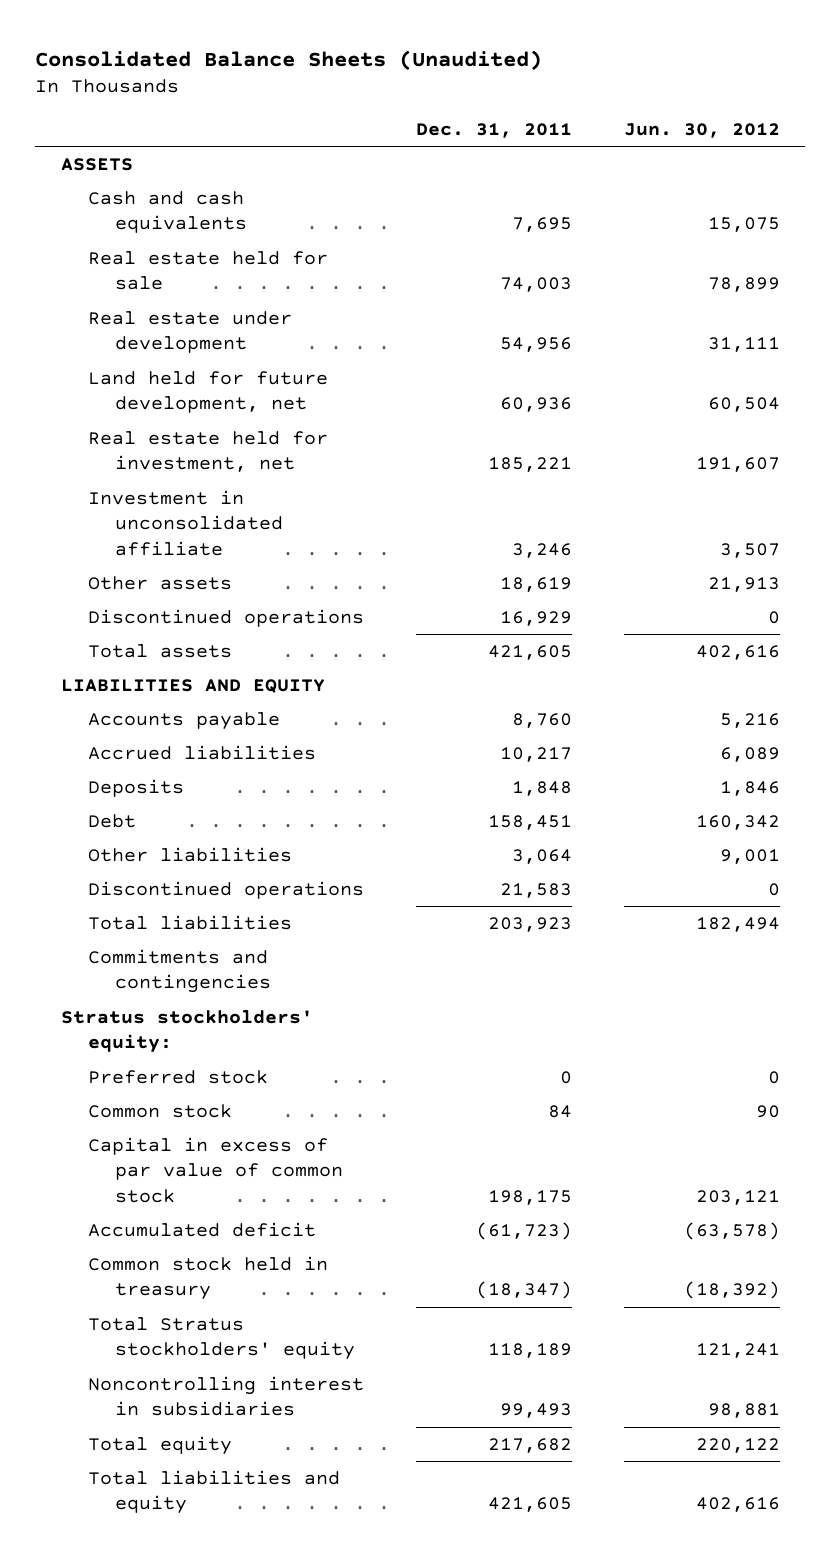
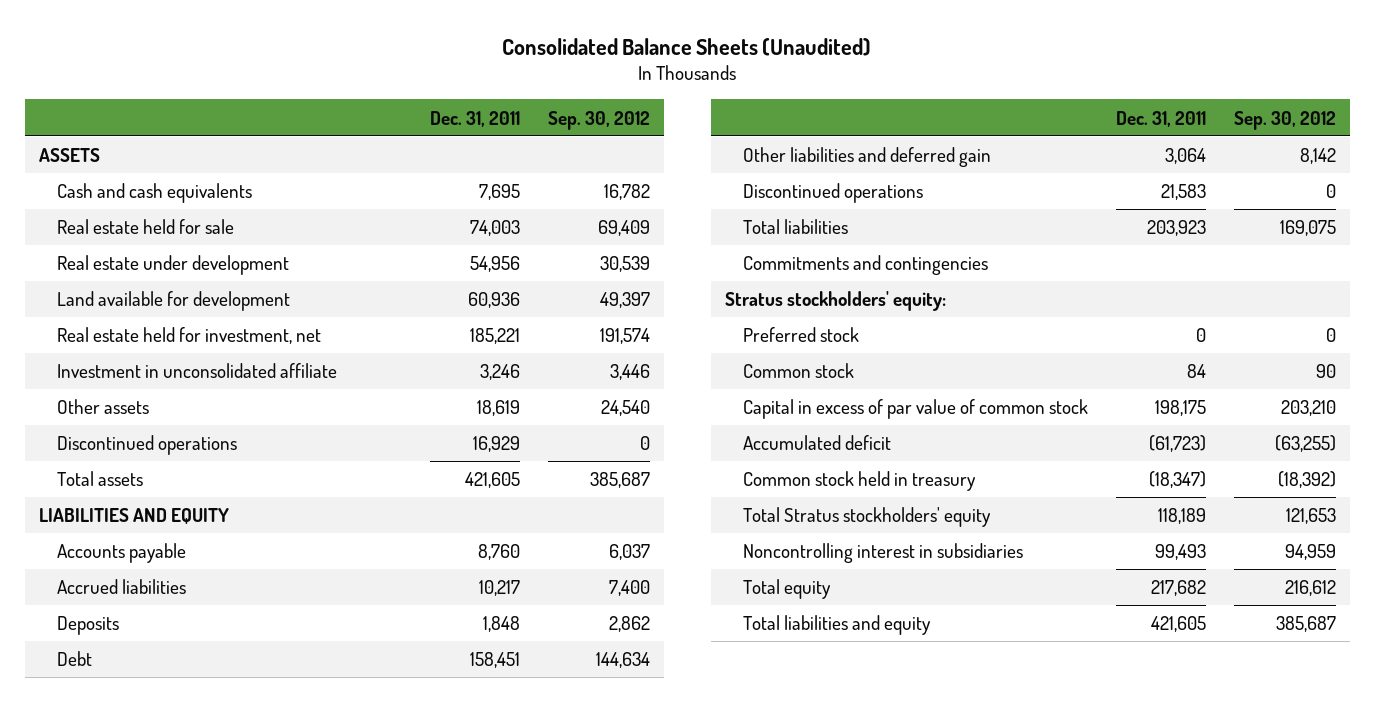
- | Dec. 31, 2011 | Jun. 30, 2012
+ | Dec. 31, 2011 | Sep. 30, 2012
- Land held for future development, net | 60,936 | 60,504
+ Land available for development | 60,936 | 49,397
- Other liabilities | 3,064 | 9,001
+ Other liabilities and deferred gain | 3,064 | 8,142

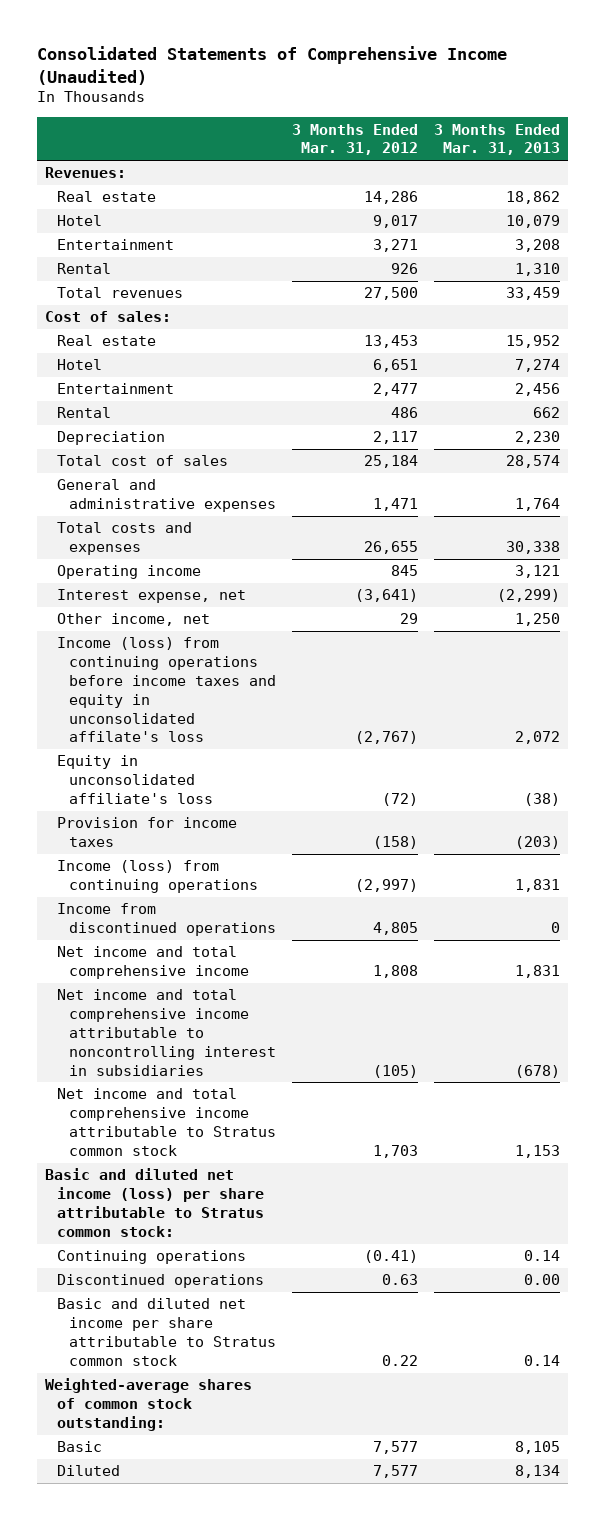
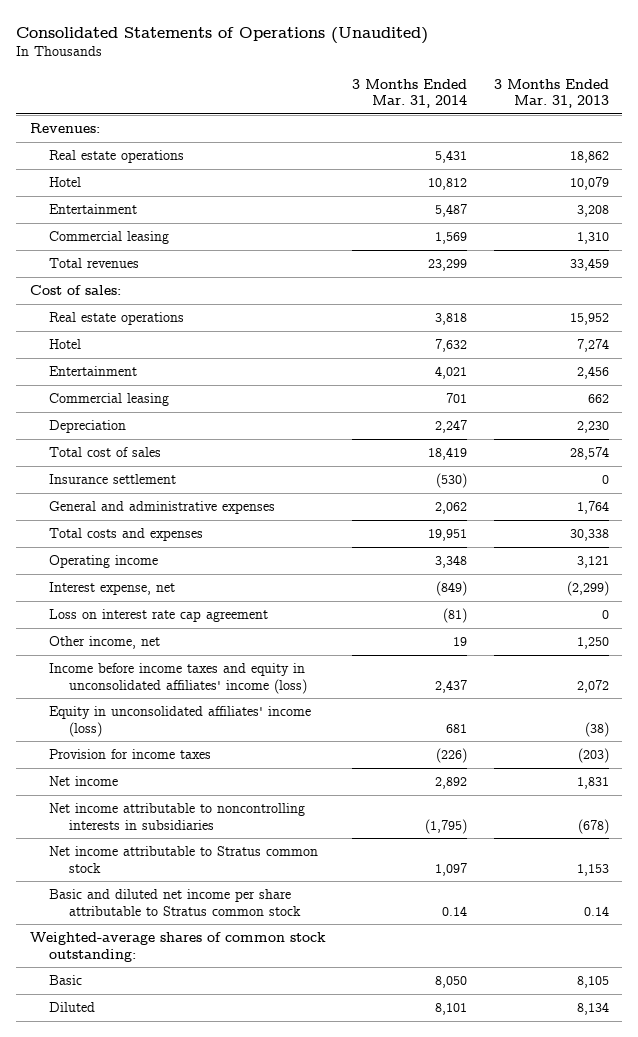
- Consolidated Statements of Comprehensive Income (Unaudited)
+ Consolidated Statements of Operations (Unaudited)
- | 3 Months Ended Mar. 31, 2012 | 3 Months Ended Mar. 31, 2013
+ | 3 Months Ended Mar. 31, 2014 | 3 Months Ended Mar. 31, 2013
- Real estate | 14,286 | 18,862
+ Real estate operations | 5,431 | 18,862
- Rental | 926 | 1,310
+ Commercial leasing | 1,569 | 1,310
- Real estate | 13,453 | 15,952
+ Real estate operations | 3,818 | 15,952
- Rental | 486 | 662
+ Commercial leasing | 701 | 662
+ Insurance settlement | (530) | 0
+ Loss on interest rate cap agreement | (81) | 0
- Income (loss) from continuing operations before income taxes and equity in unconsolidated affilate's loss | (2,767) | 2,072
- Equity in unconsolidated affiliate's loss | (72) | (38)
+ Income before income taxes and equity in unconsolidated affiliates' income (loss) | 2,437 | 2,072
+ Equity in unconsolidated affiliates' income (loss) | 681 | (38)
- Income (loss) from continuing operations | (2,997) | 1,831
- Income from discontinued operations | 4,805 | 0
- Net income and total comprehensive income | 1,808 | 1,831
- Net income and total comprehensive income attributable to noncontrolling interest in subsidiaries | (105) | (678)
- Net income and total comprehensive income attributable to Stratus common stock | 1,703 | 1,153
- Basic and diluted net income (loss) per share attributable to Stratus common stock:
- Continuing operations | (0.41) | 0.14
- Discontinued operations | 0.63 | 0.00
+ Net income | 2,892 | 1,831
+ Net income attributable to noncontrolling interests in subsidiaries | (1,795) | (678)
+ Net income attributable to Stratus common stock | 1,097 | 1,153

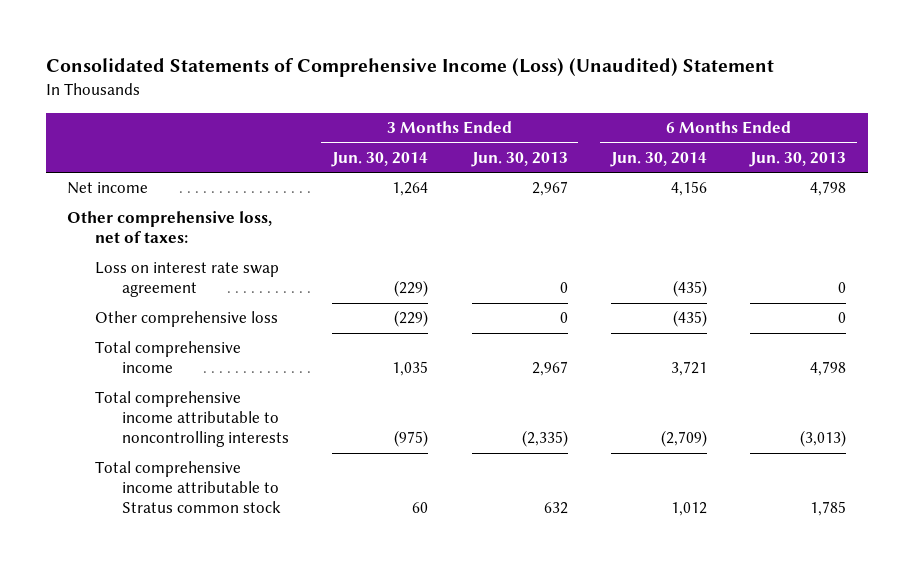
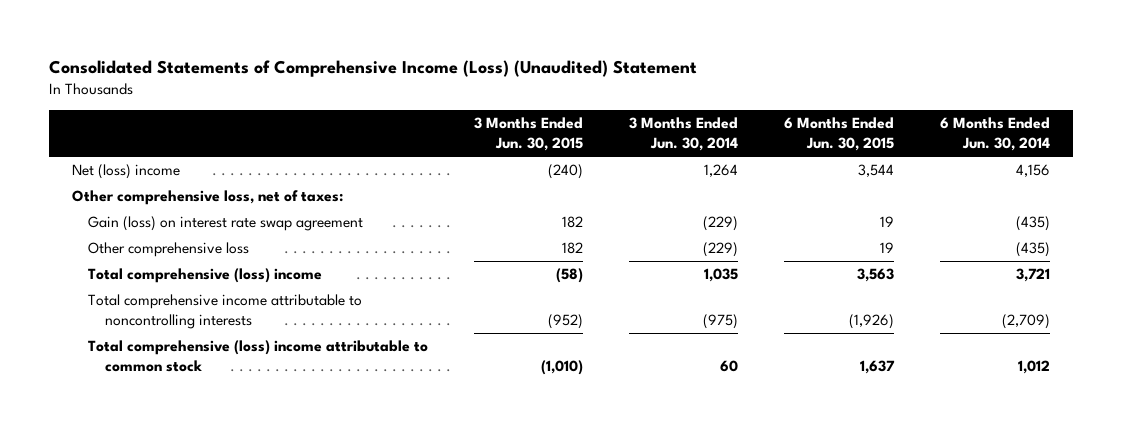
- | 3 Months Ended Jun. 30, 2014 | 3 Months Ended Jun. 30, 2013 | 6 Months Ended Jun. 30, 2014 | 6 Months Ended Jun. 30, 2013
+ | 3 Months Ended Jun. 30, 2015 | 3 Months Ended Jun. 30, 2014 | 6 Months Ended Jun. 30, 2015 | 6 Months Ended Jun. 30, 2014
- Net income | 1,264 | 2,967 | 4,156 | 4,798
+ Net (loss) income | (240) | 1,264 | 3,544 | 4,156
- Loss on interest rate swap agreement | (229) | 0 | (435) | 0
+ Gain (loss) on interest rate swap agreement | 182 | (229) | 19 | (435)
- Total comprehensive income | 1,035 | 2,967 | 3,721 | 4,798
+ Total comprehensive (loss) income | (58) | 1,035 | 3,563 | 3,721
- Total comprehensive income attributable to Stratus common stock | 60 | 632 | 1,012 | 1,785
+ Total comprehensive (loss) income attributable to common stock | (1,010) | 60 | 1,637 | 1,012

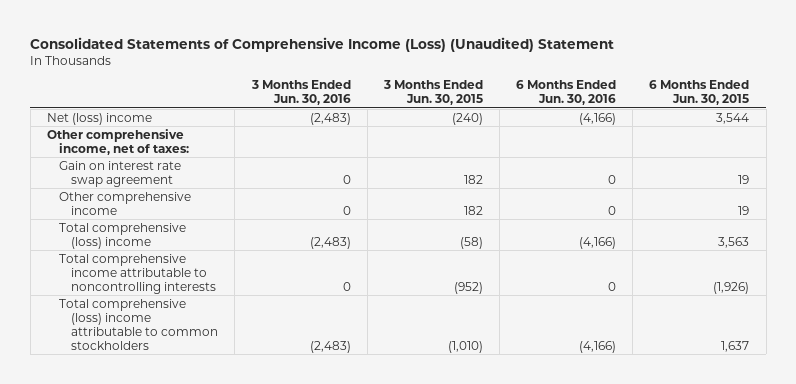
- | 3 Months Ended Jun. 30, 2015 | 3 Months Ended Jun. 30, 2014 | 6 Months Ended Jun. 30, 2015 | 6 Months Ended Jun. 30, 2014
+ | 3 Months Ended Jun. 30, 2016 | 3 Months Ended Jun. 30, 2015 | 6 Months Ended Jun. 30, 2016 | 6 Months Ended Jun. 30, 2015
- Other comprehensive loss, net of taxes:
- Gain (loss) on interest rate swap agreement | 182 | (229) | 19 | (435)
- Other comprehensive loss | 182 | (229) | 19 | (435)
+ Other comprehensive income, net of taxes:
+ Gain on interest rate swap agreement | 0 | 182 | 0 | 19
+ Other comprehensive income | 0 | 182 | 0 | 19
- Total comprehensive (loss) income attributable to common stock | (1,010) | 60 | 1,637 | 1,012
+ Total comprehensive (loss) income attributable to common stockholders | (2,483) | (1,010) | (4,166) | 1,637

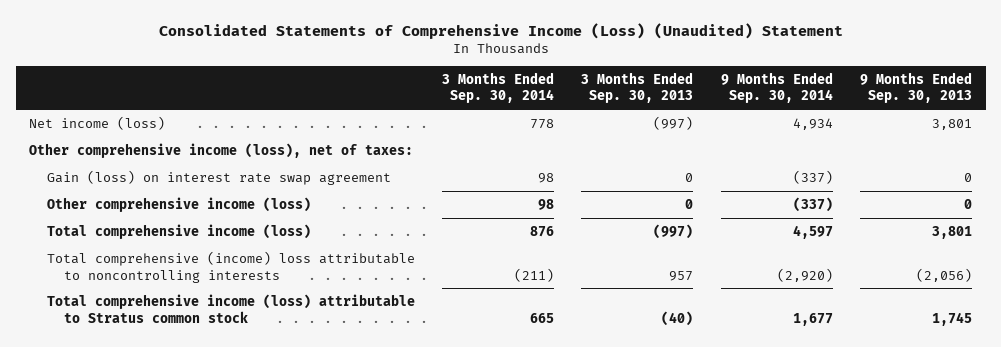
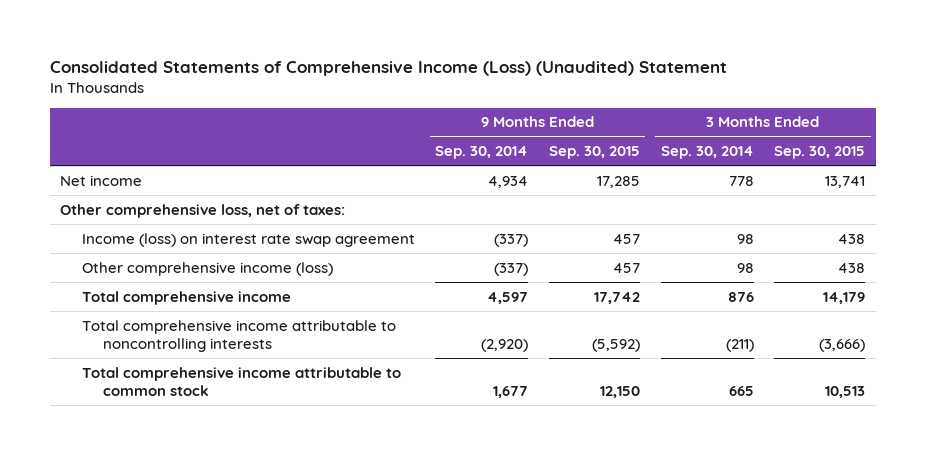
- | 3 Months Ended Sep. 30, 2014 | 3 Months Ended Sep. 30, 2013 | 9 Months Ended Sep. 30, 2014 | 9 Months Ended Sep. 30, 2013
+ | 9 Months Ended Sep. 30, 2014 | 9 Months Ended Sep. 30, 2015 | 3 Months Ended Sep. 30, 2014 | 3 Months Ended Sep. 30, 2015
- Net income (loss) | 778 | (997) | 4,934 | 3,801
- Other comprehensive income (loss), net of taxes:
- Gain (loss) on interest rate swap agreement | 98 | 0 | (337) | 0
+ Net income | 4,934 | 17,285 | 778 | 13,741
+ Other comprehensive loss, net of taxes:
+ Income (loss) on interest rate swap agreement | (337) | 457 | 98 | 438
- Total comprehensive income (loss) | 876 | (997) | 4,597 | 3,801
- Total comprehensive (income) loss attributable to noncontrolling interests | (211) | 957 | (2,920) | (2,056)
- Total comprehensive income (loss) attributable to Stratus common stock | 665 | (40) | 1,677 | 1,745
+ Total comprehensive income | 4,597 | 17,742 | 876 | 14,179
+ Total comprehensive income attributable to noncontrolling interests | (2,920) | (5,592) | (211) | (3,666)
+ Total comprehensive income attributable to common stock | 1,677 | 12,150 | 665 | 10,513

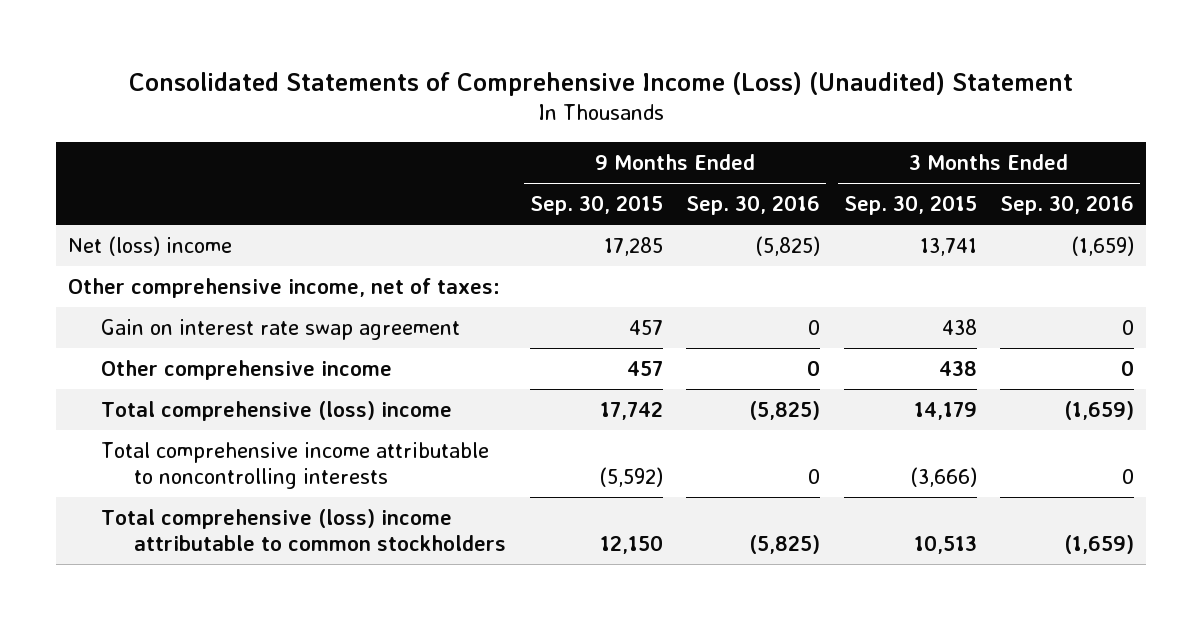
- | 9 Months Ended Sep. 30, 2014 | 9 Months Ended Sep. 30, 2015 | 3 Months Ended Sep. 30, 2014 | 3 Months Ended Sep. 30, 2015
+ | 9 Months Ended Sep. 30, 2015 | 9 Months Ended Sep. 30, 2016 | 3 Months Ended Sep. 30, 2015 | 3 Months Ended Sep. 30, 2016
- Net income | 4,934 | 17,285 | 778 | 13,741
- Other comprehensive loss, net of taxes:
- Income (loss) on interest rate swap agreement | (337) | 457 | 98 | 438
- Other comprehensive income (loss) | (337) | 457 | 98 | 438
- Total comprehensive income | 4,597 | 17,742 | 876 | 14,179
+ Net (loss) income | 17,285 | (5,825) | 13,741 | (1,659)
+ Other comprehensive income, net of taxes:
+ Gain on interest rate swap agreement | 457 | 0 | 438 | 0
+ Other comprehensive income | 457 | 0 | 438 | 0
+ Total comprehensive (loss) income | 17,742 | (5,825) | 14,179 | (1,659)
- Total comprehensive income attributable to common stock | 1,677 | 12,150 | 665 | 10,513
+ Total comprehensive (loss) income attributable to common stockholders | 12,150 | (5,825) | 10,513 | (1,659)

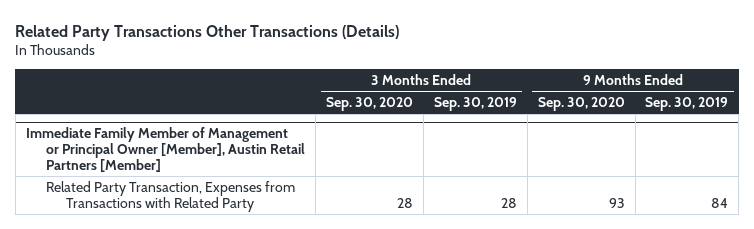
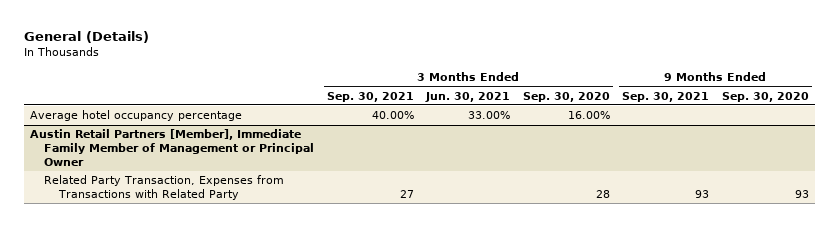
- Related Party Transactions Other Transactions (Details)
+ General (Details)
- | 3 Months Ended Sep. 30, 2020 | 3 Months Ended Sep. 30, 2019 | 9 Months Ended Sep. 30, 2020 | 9 Months Ended Sep. 30, 2019
+ | 3 Months Ended Sep. 30, 2021 | 3 Months Ended Jun. 30, 2021 | 3 Months Ended Sep. 30, 2020 | 9 Months Ended Sep. 30, 2021 | 9 Months Ended Sep. 30, 2020
- Immediate Family Member of Management or Principal Owner [Member], Austin Retail Partners [Member]
+ Average hotel occupancy percentage | 40.00% | 33.00% | 16.00% | |
+ Austin Retail Partners [Member], Immediate Family Member of Management or Principal Owner

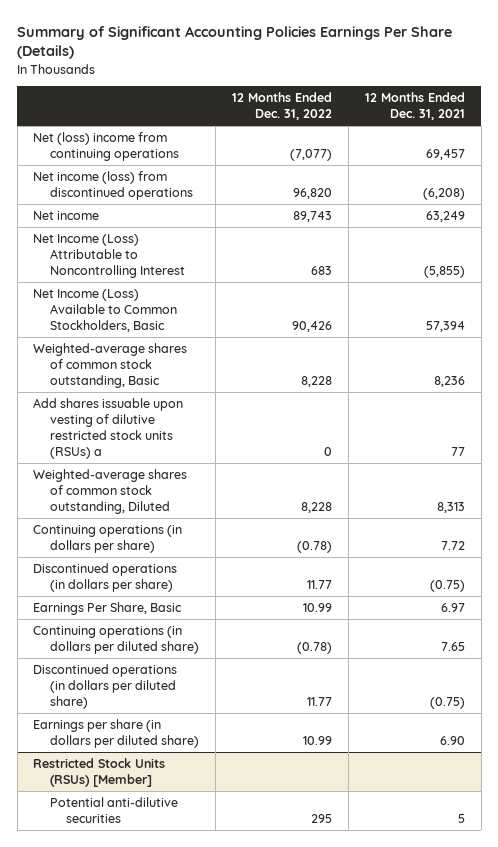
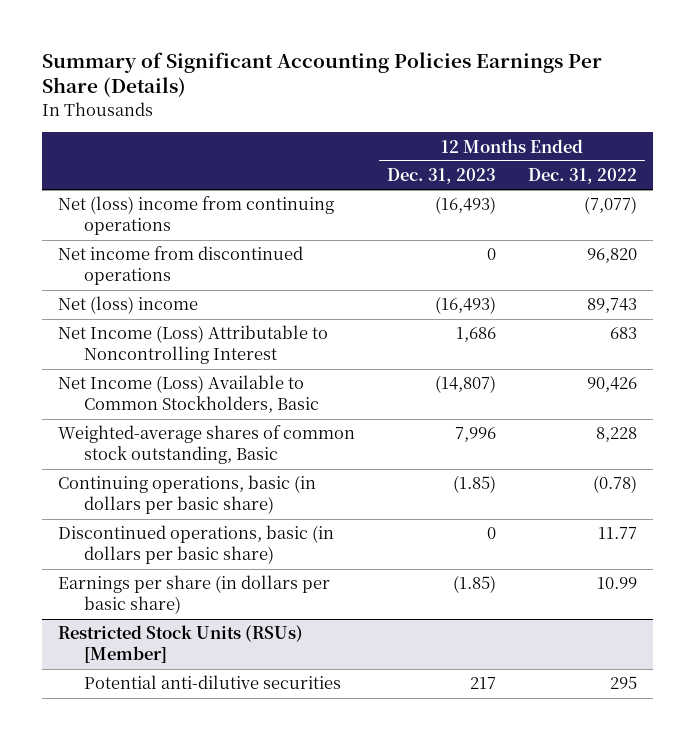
- | 12 Months Ended Dec. 31, 2022 | 12 Months Ended Dec. 31, 2021
+ | 12 Months Ended Dec. 31, 2023 | 12 Months Ended Dec. 31, 2022
- Net income (loss) from discontinued operations | 96,820 | (6,208)
- Net income | 89,743 | 63,249
+ Net income from discontinued operations | 0 | 96,820
+ Net (loss) income | (16,493) | 89,743
- Add shares issuable upon vesting of dilutive restricted stock units (RSUs) a | 0 | 77
- Weighted-average shares of common stock outstanding, Diluted | 8,228 | 8,313
- Continuing operations (in dollars per share) | (0.78) | 7.72
- Discontinued operations (in dollars per share) | 11.77 | (0.75)
- Earnings Per Share, Basic | 10.99 | 6.97
- Continuing operations (in dollars per diluted share) | (0.78) | 7.65
- Discontinued operations (in dollars per diluted share) | 11.77 | (0.75)
- Earnings per share (in dollars per diluted share) | 10.99 | 6.90
+ Continuing operations, basic (in dollars per basic share) | (1.85) | (0.78)
+ Discontinued operations, basic (in dollars per basic share) | 0 | 11.77
+ Earnings per share (in dollars per basic share) | (1.85) | 10.99

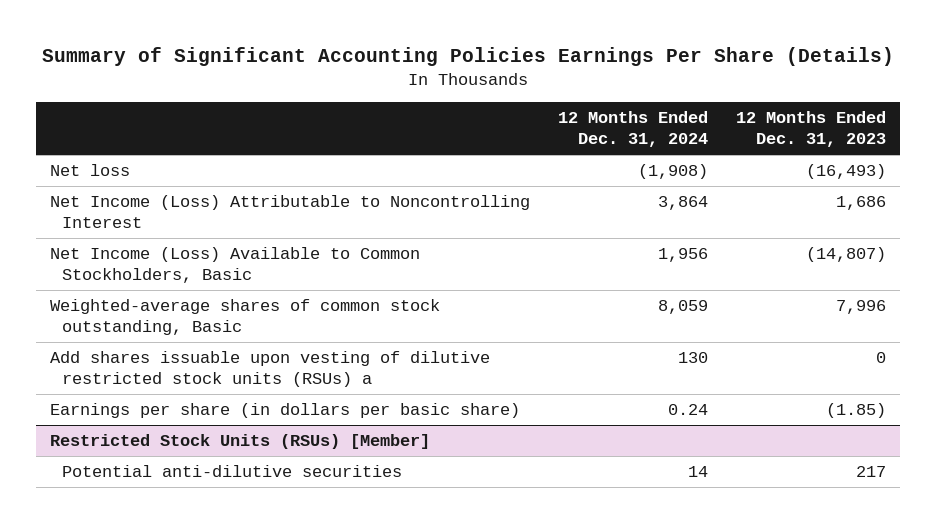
- | 12 Months Ended Dec. 31, 2023 | 12 Months Ended Dec. 31, 2022
+ | 12 Months Ended Dec. 31, 2024 | 12 Months Ended Dec. 31, 2023
- Net (loss) income from continuing operations | (16,493) | (7,077)
- Net income from discontinued operations | 0 | 96,820
- Net (loss) income | (16,493) | 89,743
+ Net loss | (1,908) | (16,493)
- Continuing operations, basic (in dollars per basic share) | (1.85) | (0.78)
- Discontinued operations, basic (in dollars per basic share) | 0 | 11.77
+ Add shares issuable upon vesting of dilutive restricted stock units (RSUs) a | 130 | 0

